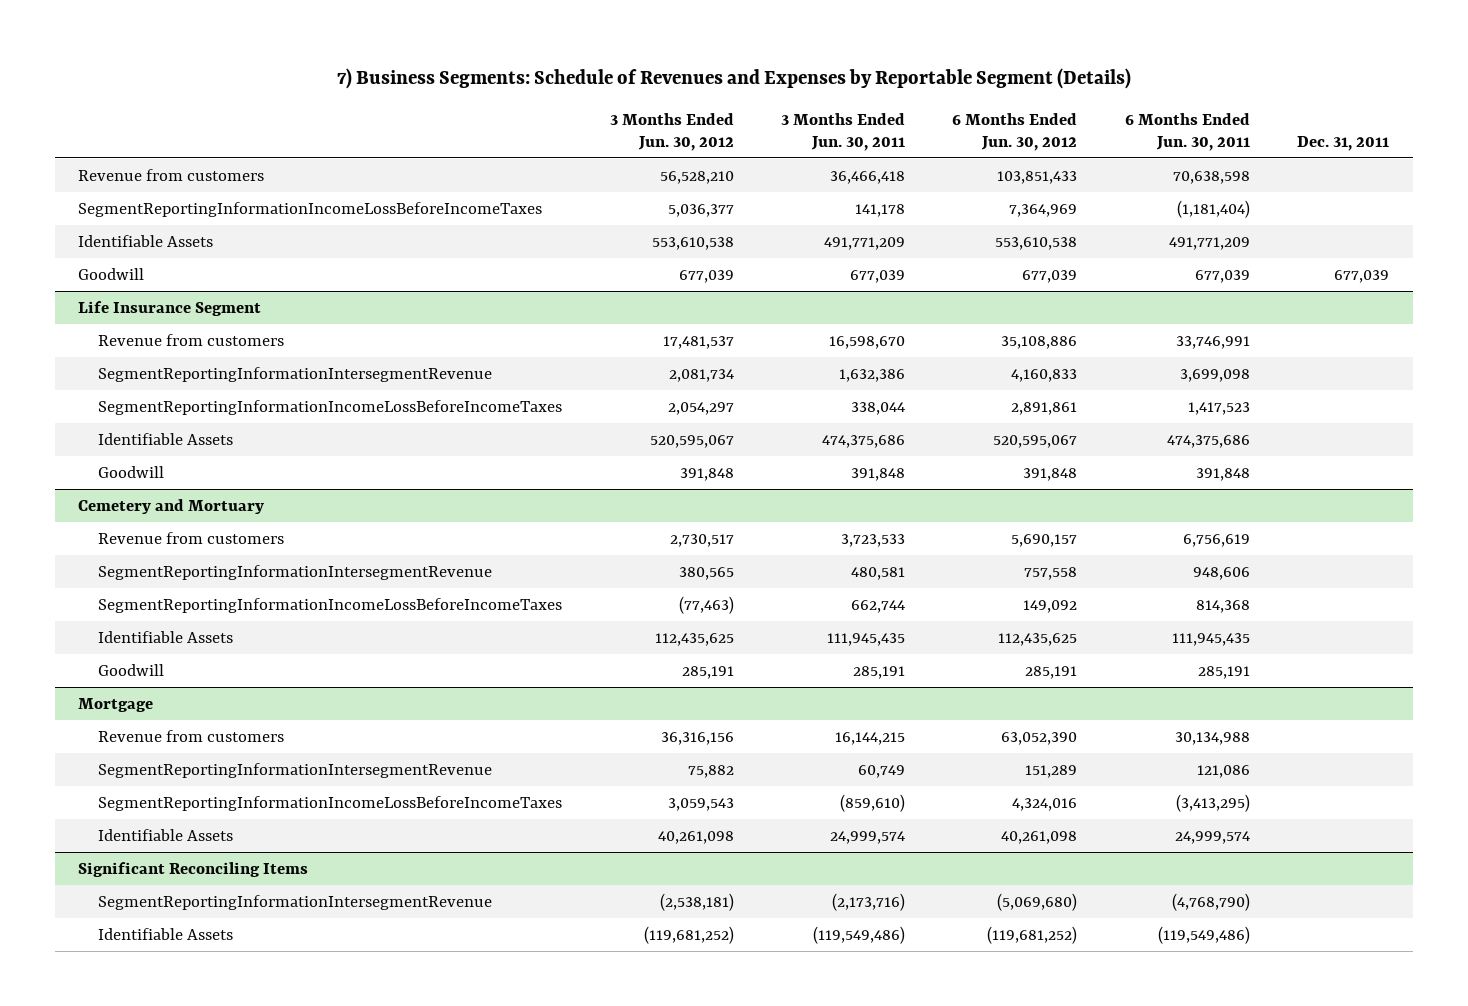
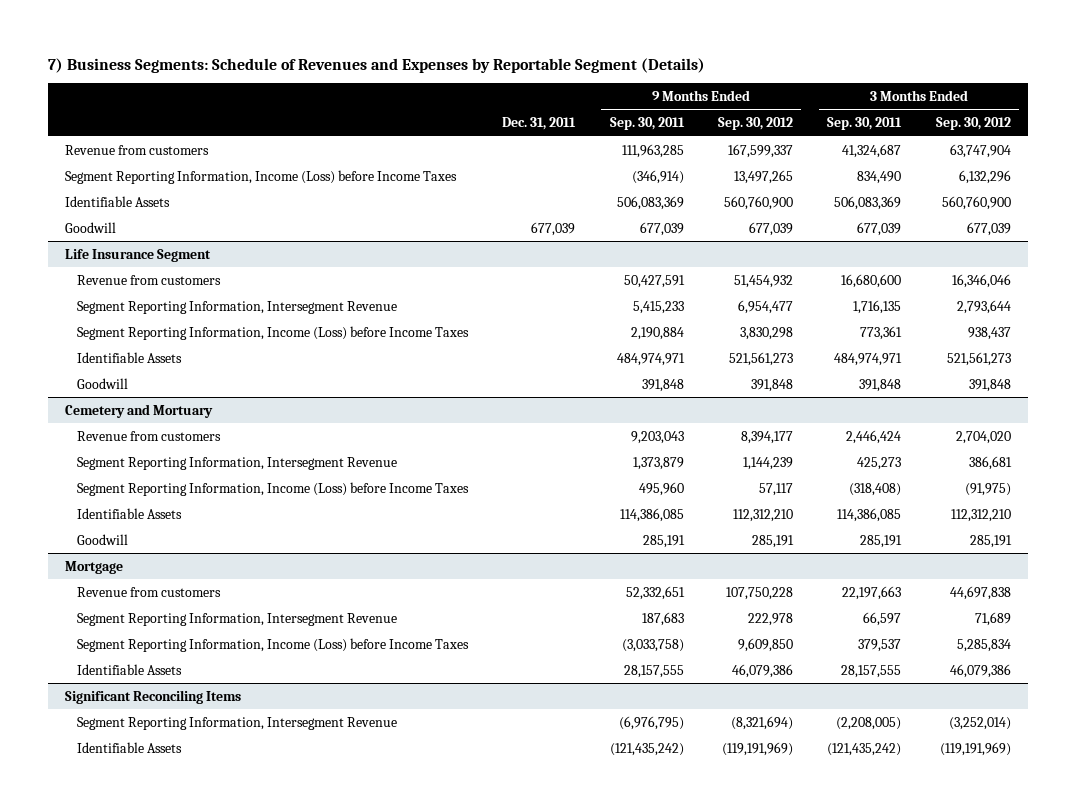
- | 3 Months Ended Jun. 30, 2012 | 3 Months Ended Jun. 30, 2011 | 6 Months Ended Jun. 30, 2012 | 6 Months Ended Jun. 30, 2011 | Dec. 31, 2011
+ | Dec. 31, 2011 | 9 Months Ended Sep. 30, 2011 | 9 Months Ended Sep. 30, 2012 | 3 Months Ended Sep. 30, 2011 | 3 Months Ended Sep. 30, 2012
- SegmentReportingInformationIncomeLossBeforeIncomeTaxes | 5,036,377 | 141,178 | 7,364,969 | (1,181,404) |
+ Segment Reporting Information, Income (Loss) before Income Taxes | | (346,914) | 13,497,265 | 834,490 | 6,132,296
@ Life Insurance Segment
- SegmentReportingInformationIntersegmentRevenue | 2,081,734 | 1,632,386 | 4,160,833 | 3,699,098 |
- SegmentReportingInformationIncomeLossBeforeIncomeTaxes | 2,054,297 | 338,044 | 2,891,861 | 1,417,523 |
+ Segment Reporting Information, Intersegment Revenue | | 5,415,233 | 6,954,477 | 1,716,135 | 2,793,644
+ Segment Reporting Information, Income (Loss) before Income Taxes | | 2,190,884 | 3,830,298 | 773,361 | 938,437
@ Cemetery and Mortuary
- SegmentReportingInformationIntersegmentRevenue | 380,565 | 480,581 | 757,558 | 948,606 |
- SegmentReportingInformationIncomeLossBeforeIncomeTaxes | (77,463) | 662,744 | 149,092 | 814,368 |
+ Segment Reporting Information, Intersegment Revenue | | 1,373,879 | 1,144,239 | 425,273 | 386,681
+ Segment Reporting Information, Income (Loss) before Income Taxes | | 495,960 | 57,117 | (318,408) | (91,975)
@ Mortgage
- SegmentReportingInformationIntersegmentRevenue | 75,882 | 60,749 | 151,289 | 121,086 |
- SegmentReportingInformationIncomeLossBeforeIncomeTaxes | 3,059,543 | (859,610) | 4,324,016 | (3,413,295) |
+ Segment Reporting Information, Intersegment Revenue | | 187,683 | 222,978 | 66,597 | 71,689
+ Segment Reporting Information, Income (Loss) before Income Taxes | | (3,033,758) | 9,609,850 | 379,537 | 5,285,834
@ Significant Reconciling Items
- SegmentReportingInformationIntersegmentRevenue | (2,538,181) | (2,173,716) | (5,069,680) | (4,768,790) |
+ Segment Reporting Information, Intersegment Revenue | | (6,976,795) | (8,321,694) | (2,208,005) | (3,252,014)

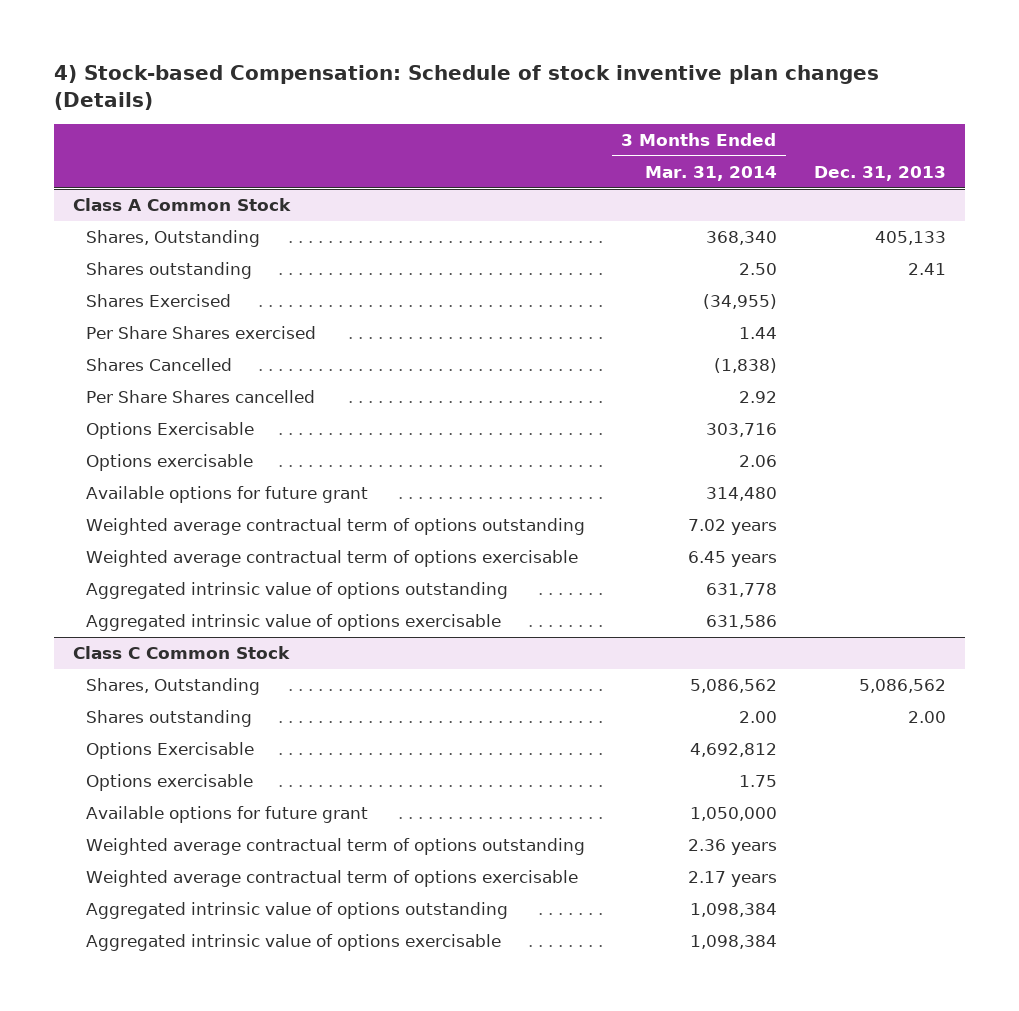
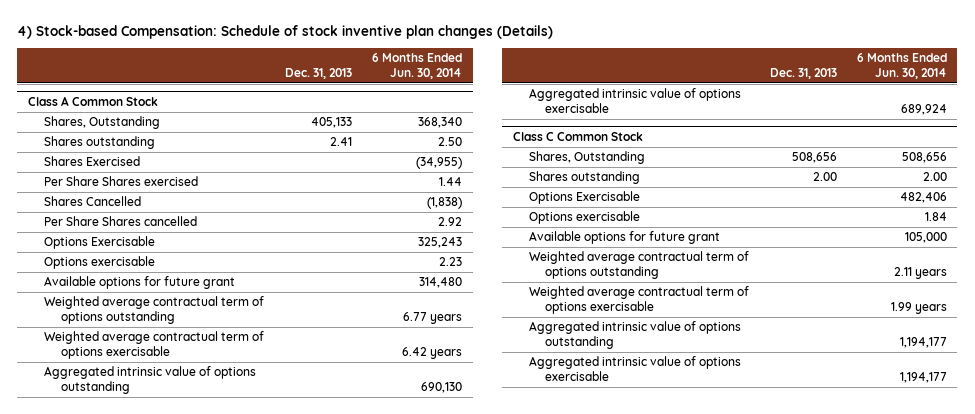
- | 3 Months Ended Mar. 31, 2014 | Dec. 31, 2013
+ | Dec. 31, 2013 | 6 Months Ended Jun. 30, 2014
@ Class C Common Stock
- Shares, Outstanding | 5,086,562 | 5,086,562
+ Shares, Outstanding | 508,656 | 508,656

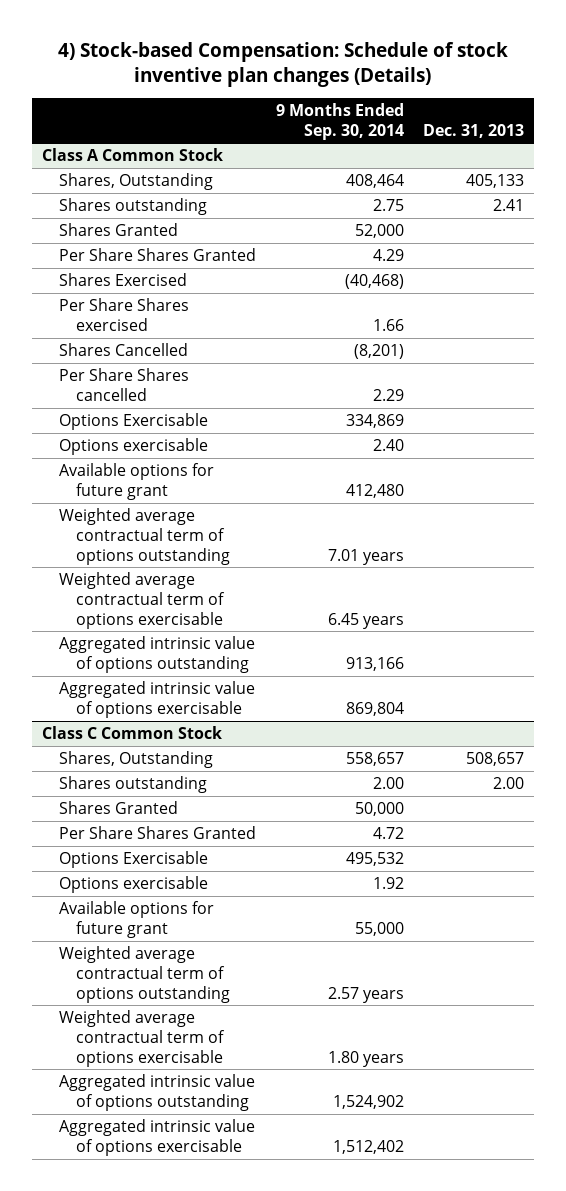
- | Dec. 31, 2013 | 6 Months Ended Jun. 30, 2014
+ | 9 Months Ended Sep. 30, 2014 | Dec. 31, 2013
@ Class A Common Stock
+ Shares Granted | 52,000 |
+ Per Share Shares Granted | 4.29 |
@ Class C Common Stock
- Shares, Outstanding | 508,656 | 508,656
+ Shares, Outstanding | 558,657 | 508,657
+ Shares Granted | 50,000 |
+ Per Share Shares Granted | 4.72 |

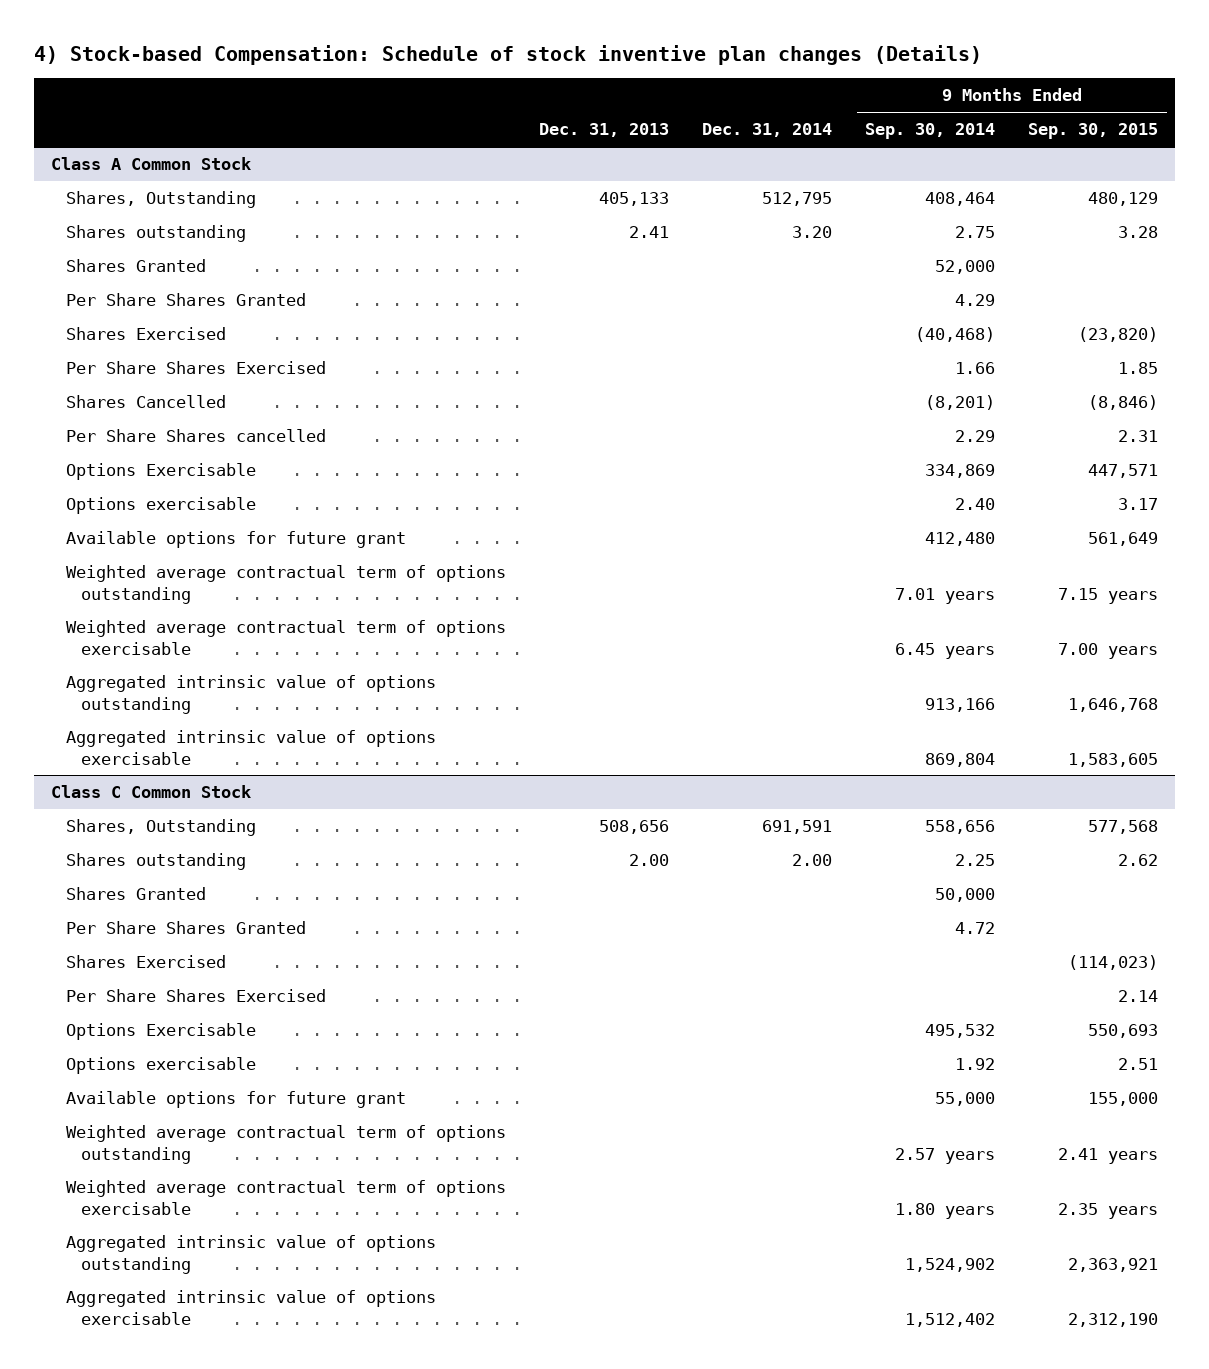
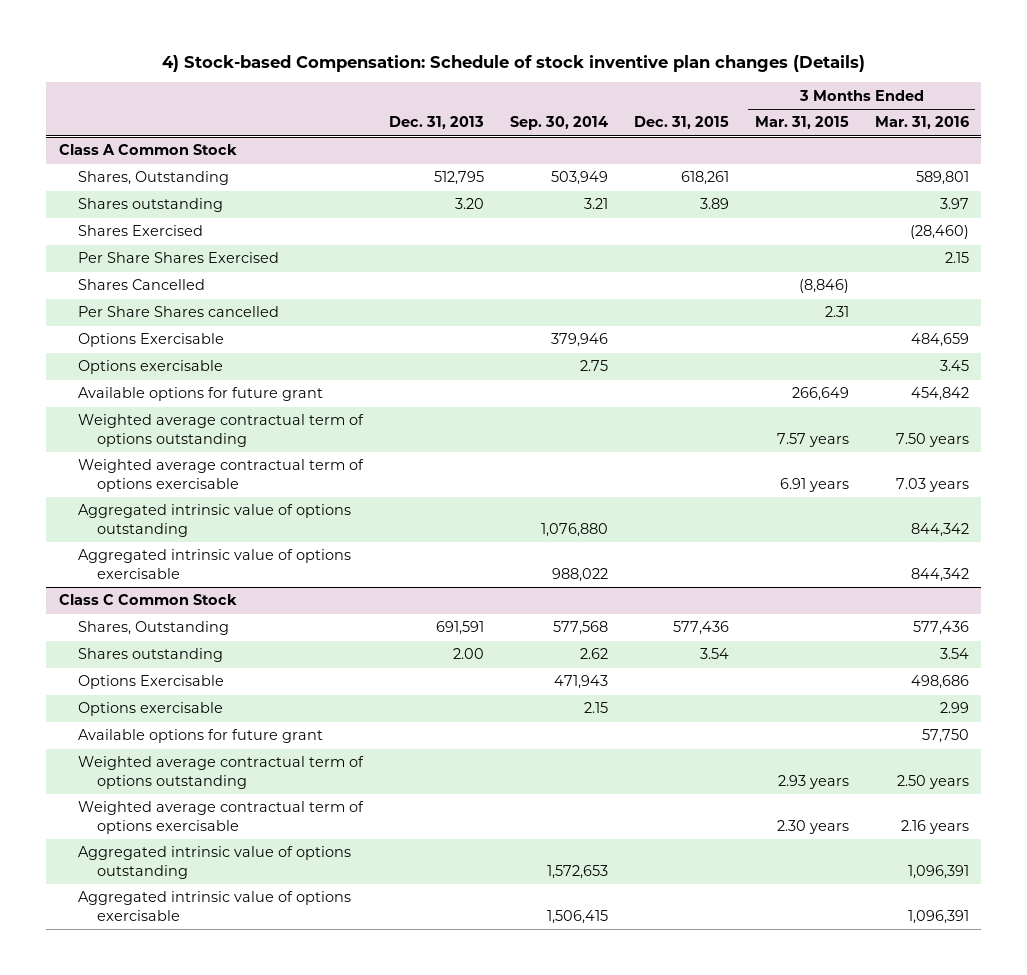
- | Dec. 31, 2013 | Dec. 31, 2014 | 9 Months Ended Sep. 30, 2014 | 9 Months Ended Sep. 30, 2015
+ | Dec. 31, 2013 | Sep. 30, 2014 | Dec. 31, 2015 | 3 Months Ended Mar. 31, 2015 | 3 Months Ended Mar. 31, 2016
@ Class A Common Stock
- Shares, Outstanding | 405,133 | 512,795 | 408,464 | 480,129
- Shares outstanding | 2.41 | 3.20 | 2.75 | 3.28
- Shares Granted | | | 52,000 |
- Per Share Shares Granted | | | 4.29 |
+ Shares, Outstanding | 512,795 | 503,949 | 618,261 | | 589,801
+ Shares outstanding | 3.20 | 3.21 | 3.89 | | 3.97
@ Class C Common Stock
- Shares, Outstanding | 508,656 | 691,591 | 558,656 | 577,568
+ Shares, Outstanding | 691,591 | 577,568 | 577,436 | | 577,436
- Shares Granted | | | 50,000 |
- Per Share Shares Granted | | | 4.72 |
- Shares Exercised | | | | (114,023)
- Per Share Shares Exercised | | | | 2.14

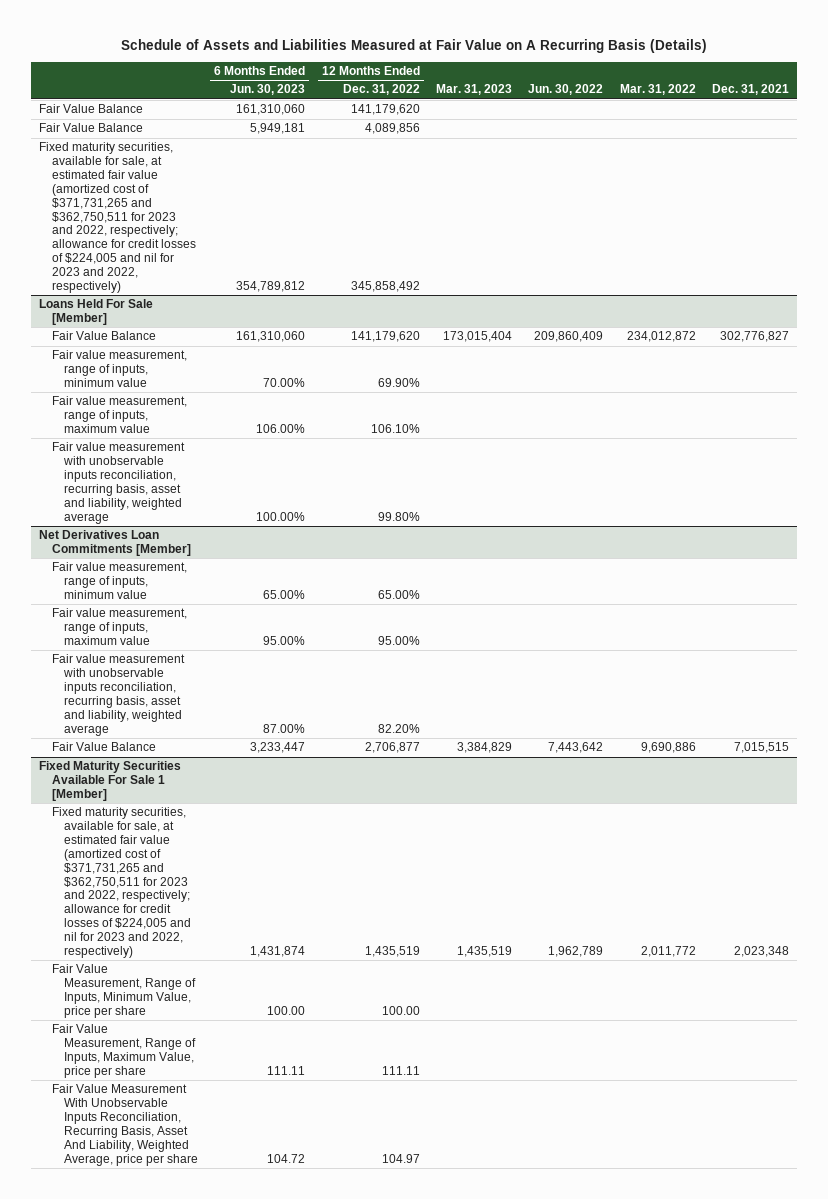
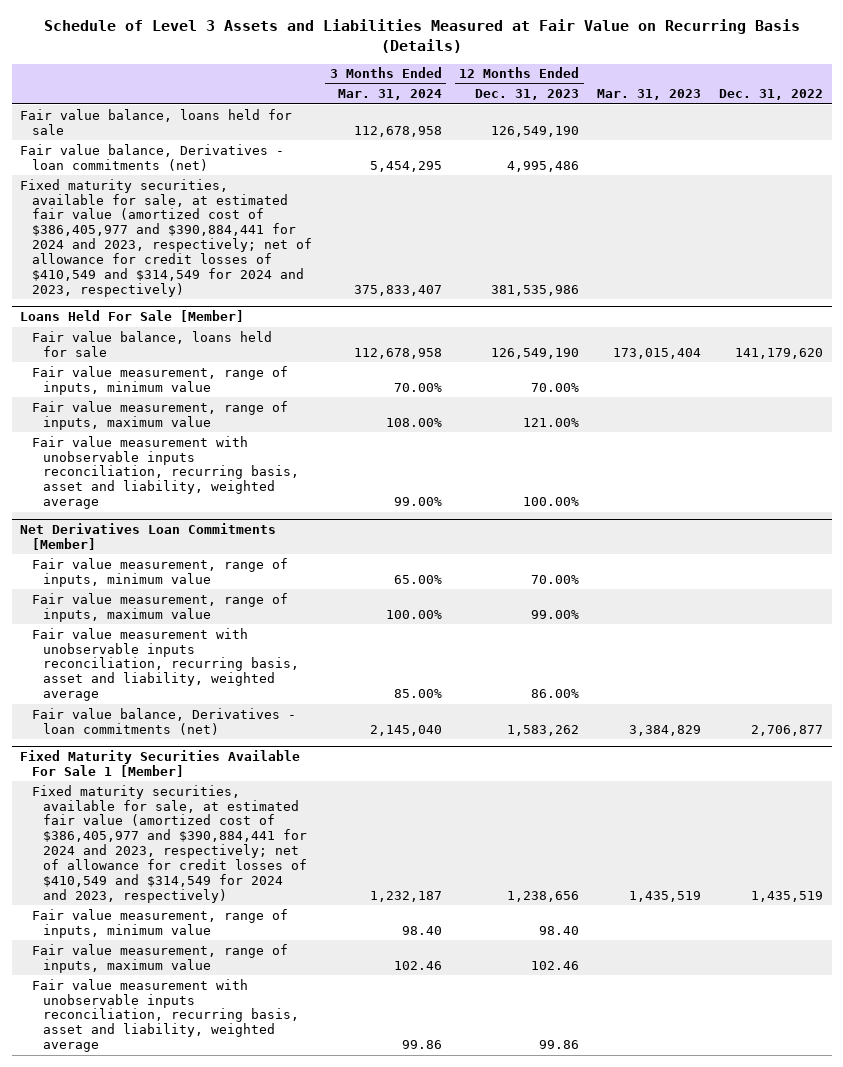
- Schedule of Assets and Liabilities Measured at Fair Value on A Recurring Basis (Details)
+ Schedule of Level 3 Assets and Liabilities Measured at Fair Value on Recurring Basis (Details)
- | 6 Months Ended Jun. 30, 2023 | 12 Months Ended Dec. 31, 2022 | Mar. 31, 2023 | Jun. 30, 2022 | Mar. 31, 2022 | Dec. 31, 2021
+ | 3 Months Ended Mar. 31, 2024 | 12 Months Ended Dec. 31, 2023 | Mar. 31, 2023 | Dec. 31, 2022
- Fair Value Balance | 161,310,060 | 141,179,620 | | | |
- Fair Value Balance | 5,949,181 | 4,089,856 | | | |
- Fixed maturity securities, available for sale, at estimated fair value (amortized cost of $371,731,265 and $362,750,511 for 2023 and 2022, respectively; allowance for credit losses of $224,005 and nil for 2023 and 2022, respectively) | 354,789,812 | 345,858,492 | | | |
+ Fair value balance, loans held for sale | 112,678,958 | 126,549,190 | |
+ Fair value balance, Derivatives - loan commitments (net) | 5,454,295 | 4,995,486 | |
+ Fixed maturity securities, available for sale, at estimated fair value (amortized cost of $386,405,977 and $390,884,441 for 2024 and 2023, respectively; net of allowance for credit losses of $410,549 and $314,549 for 2024 and 2023, respectively) | 375,833,407 | 381,535,986 | |
@ Loans Held For Sale [Member]
- Fair Value Balance | 161,310,060 | 141,179,620 | 173,015,404 | 209,860,409 | 234,012,872 | 302,776,827
+ Fair value balance, loans held for sale | 112,678,958 | 126,549,190 | 173,015,404 | 141,179,620
@ Net Derivatives Loan Commitments [Member]
- Fair Value Balance | 3,233,447 | 2,706,877 | 3,384,829 | 7,443,642 | 9,690,886 | 7,015,515
+ Fair value balance, Derivatives - loan commitments (net) | 2,145,040 | 1,583,262 | 3,384,829 | 2,706,877
@ Fixed Maturity Securities Available For Sale 1 [Member]
- Fixed maturity securities, available for sale, at estimated fair value (amortized cost of $371,731,265 and $362,750,511 for 2023 and 2022, respectively; allowance for credit losses of $224,005 and nil for 2023 and 2022, respectively) | 1,431,874 | 1,435,519 | 1,435,519 | 1,962,789 | 2,011,772 | 2,023,348
- Fair Value Measurement, Range of Inputs, Minimum Value, price per share | 100.00 | 100.00 | | | |
- Fair Value Measurement, Range of Inputs, Maximum Value, price per share | 111.11 | 111.11 | | | |
- Fair Value Measurement With Unobservable Inputs Reconciliation, Recurring Basis, Asset And Liability, Weighted Average, price per share | 104.72 | 104.97 | | | |
+ Fixed maturity securities, available for sale, at estimated fair value (amortized cost of $386,405,977 and $390,884,441 for 2024 and 2023, respectively; net of allowance for credit losses of $410,549 and $314,549 for 2024 and 2023, respectively) | 1,232,187 | 1,238,656 | 1,435,519 | 1,435,519
+ Fair value measurement, range of inputs, minimum value | 98.40 | 98.40 | |
+ Fair value measurement, range of inputs, maximum value | 102.46 | 102.46 | |
+ Fair value measurement with unobservable inputs reconciliation, recurring basis, asset and liability, weighted average | 99.86 | 99.86 | |

